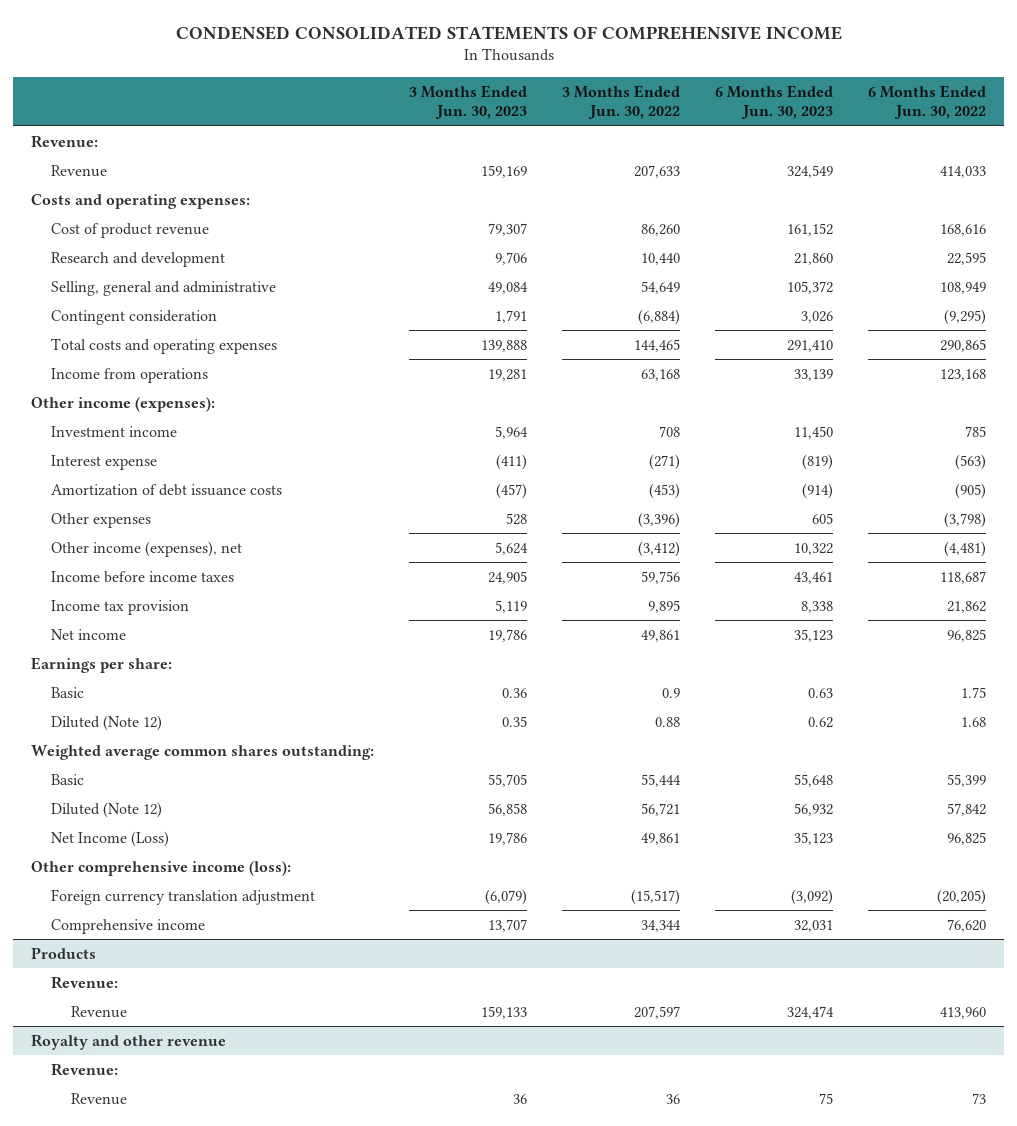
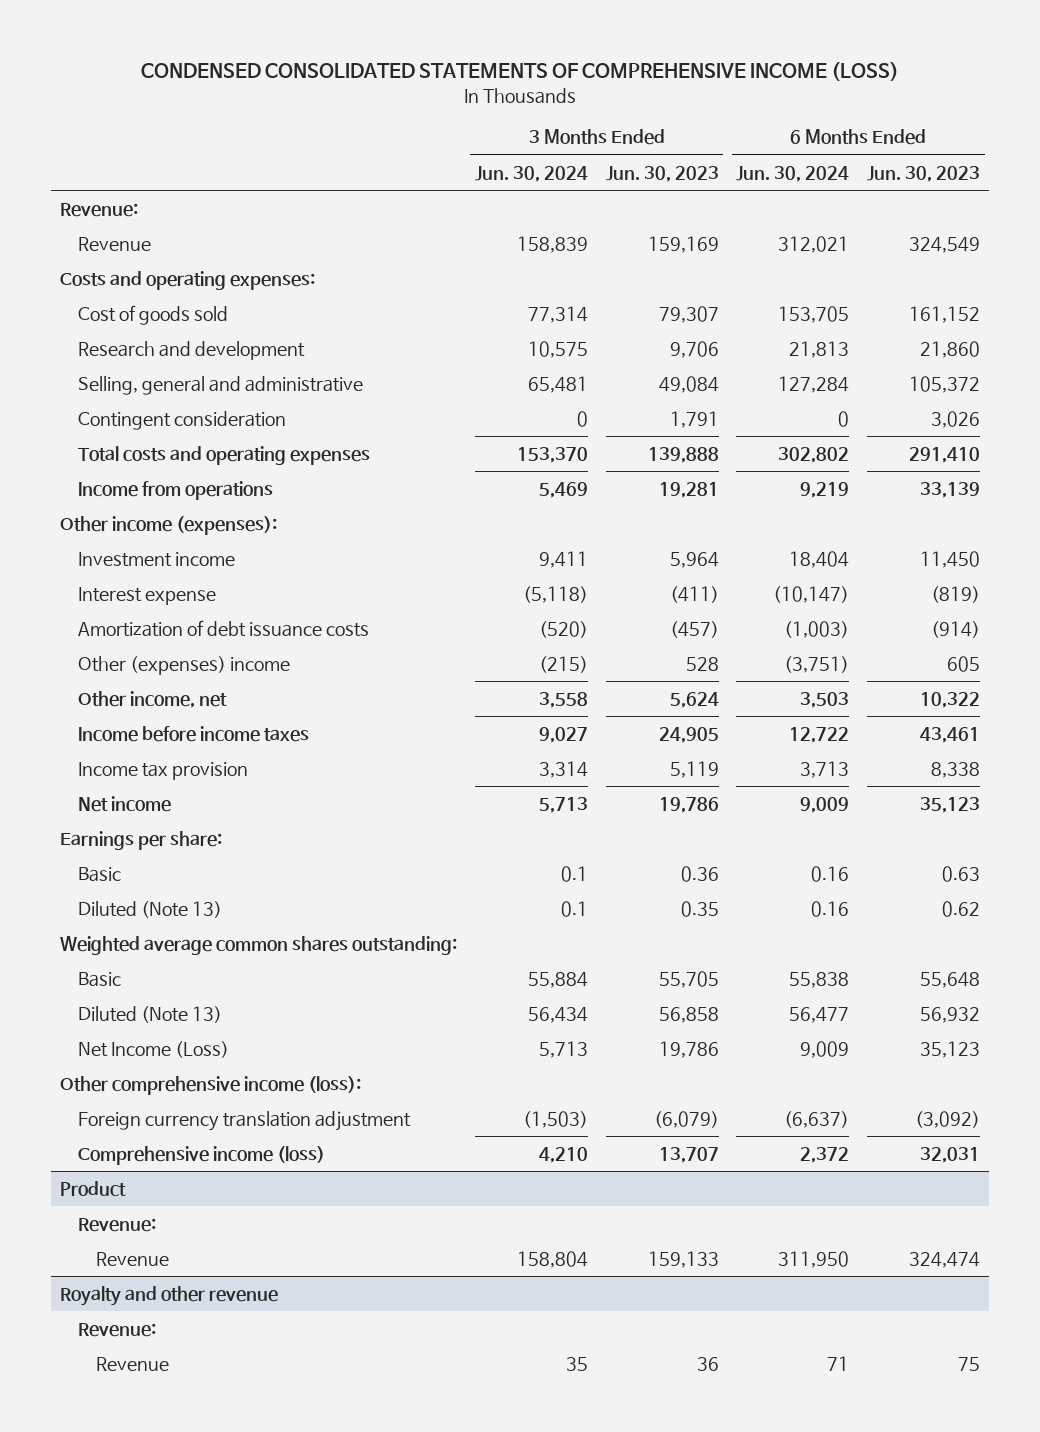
- CONDENSED CONSOLIDATED STATEMENTS OF COMPREHENSIVE INCOME
+ CONDENSED CONSOLIDATED STATEMENTS OF COMPREHENSIVE INCOME (LOSS)
- | 3 Months Ended Jun. 30, 2023 | 3 Months Ended Jun. 30, 2022 | 6 Months Ended Jun. 30, 2023 | 6 Months Ended Jun. 30, 2022
+ | 3 Months Ended Jun. 30, 2024 | 3 Months Ended Jun. 30, 2023 | 6 Months Ended Jun. 30, 2024 | 6 Months Ended Jun. 30, 2023
- Cost of product revenue | 79,307 | 86,260 | 161,152 | 168,616
+ Cost of goods sold | 77,314 | 79,307 | 153,705 | 161,152
- Other expenses | 528 | (3,396) | 605 | (3,798)
- Other income (expenses), net | 5,624 | (3,412) | 10,322 | (4,481)
+ Other (expenses) income | (215) | 528 | (3,751) | 605
+ Other income, net | 3,558 | 5,624 | 3,503 | 10,322
- Diluted (Note 12) | 0.35 | 0.88 | 0.62 | 1.68
+ Diluted (Note 13) | 0.1 | 0.35 | 0.16 | 0.62
- Diluted (Note 12) | 56,858 | 56,721 | 56,932 | 57,842
+ Diluted (Note 13) | 56,434 | 56,858 | 56,477 | 56,932
- Comprehensive income | 13,707 | 34,344 | 32,031 | 76,620
- Products
+ Comprehensive income (loss) | 4,210 | 13,707 | 2,372 | 32,031
+ Product

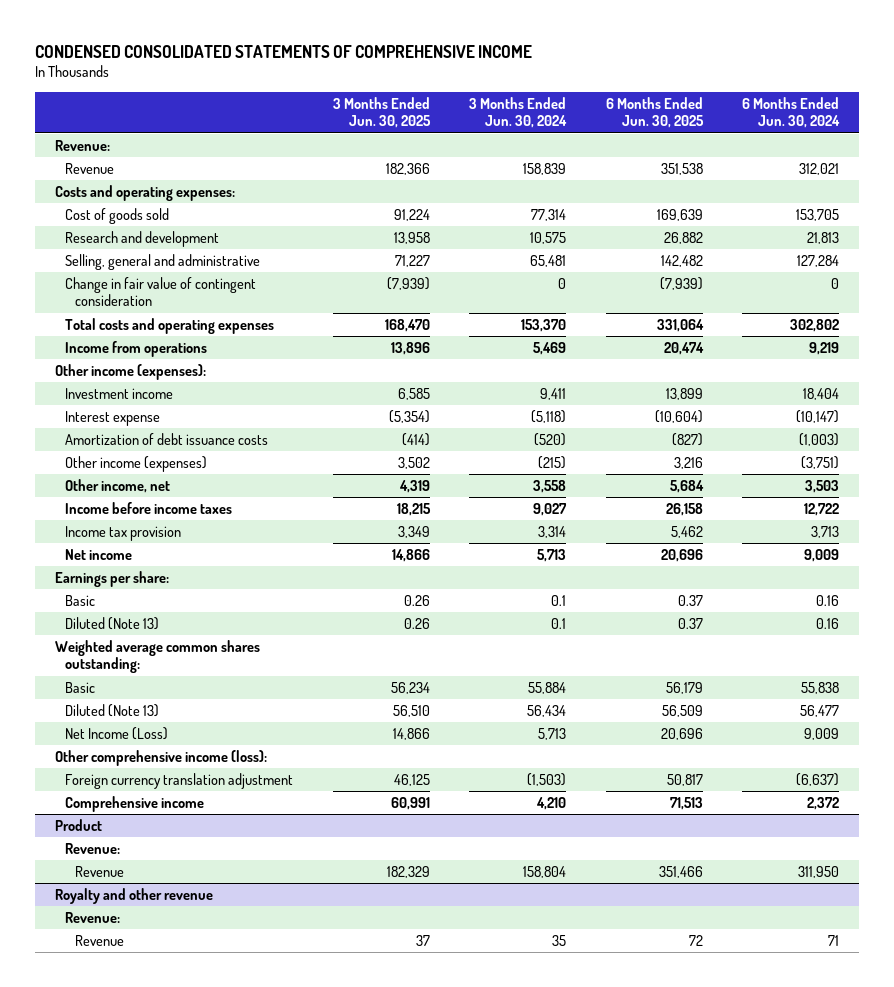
- CONDENSED CONSOLIDATED STATEMENTS OF COMPREHENSIVE INCOME (LOSS)
+ CONDENSED CONSOLIDATED STATEMENTS OF COMPREHENSIVE INCOME
- | 3 Months Ended Jun. 30, 2024 | 3 Months Ended Jun. 30, 2023 | 6 Months Ended Jun. 30, 2024 | 6 Months Ended Jun. 30, 2023
+ | 3 Months Ended Jun. 30, 2025 | 3 Months Ended Jun. 30, 2024 | 6 Months Ended Jun. 30, 2025 | 6 Months Ended Jun. 30, 2024
- Contingent consideration | 0 | 1,791 | 0 | 3,026
+ Change in fair value of contingent consideration | (7,939) | 0 | (7,939) | 0
- Other (expenses) income | (215) | 528 | (3,751) | 605
+ Other income (expenses) | 3,502 | (215) | 3,216 | (3,751)
- Comprehensive income (loss) | 4,210 | 13,707 | 2,372 | 32,031
+ Comprehensive income | 60,991 | 4,210 | 71,513 | 2,372

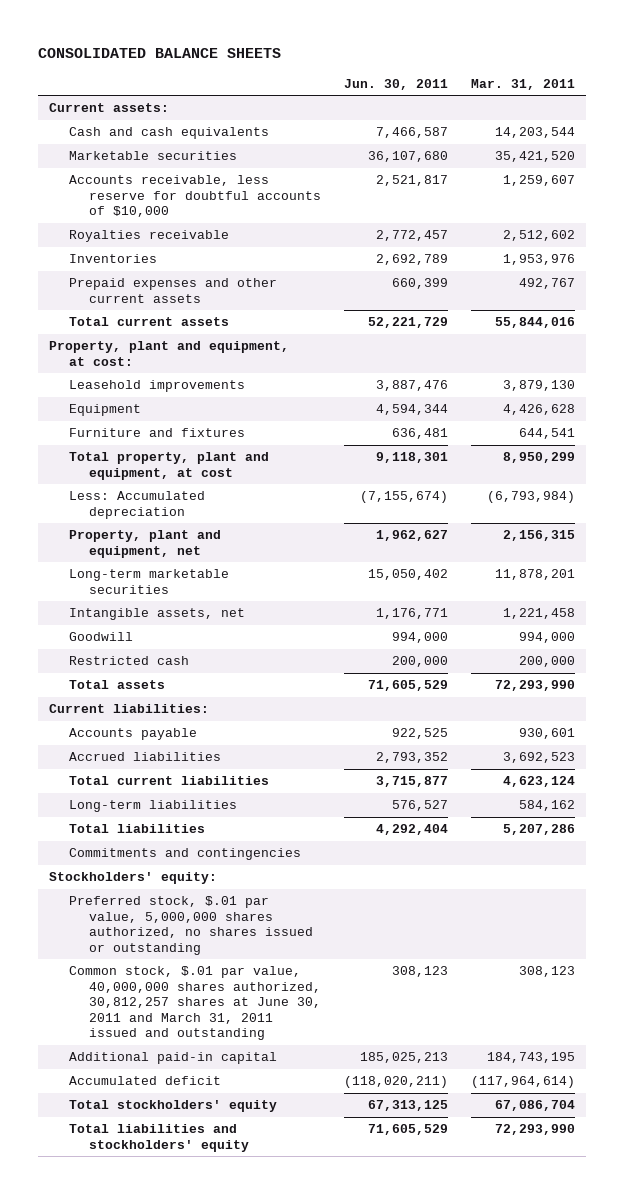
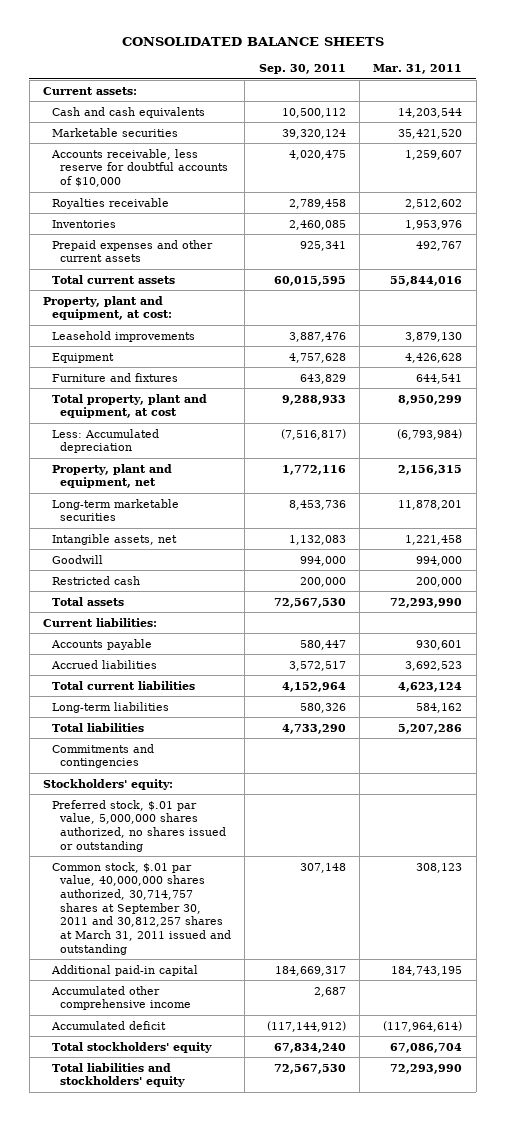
- | Jun. 30, 2011 | Mar. 31, 2011
+ | Sep. 30, 2011 | Mar. 31, 2011
- Common stock, $.01 par value, 40,000,000 shares authorized, 30,812,257 shares at June 30, 2011 and March 31, 2011 issued and outstanding | 308,123 | 308,123
+ Common stock, $.01 par value, 40,000,000 shares authorized, 30,714,757 shares at September 30, 2011 and 30,812,257 shares at March 31, 2011 issued and outstanding | 307,148 | 308,123
+ Accumulated other comprehensive income | 2,687 |

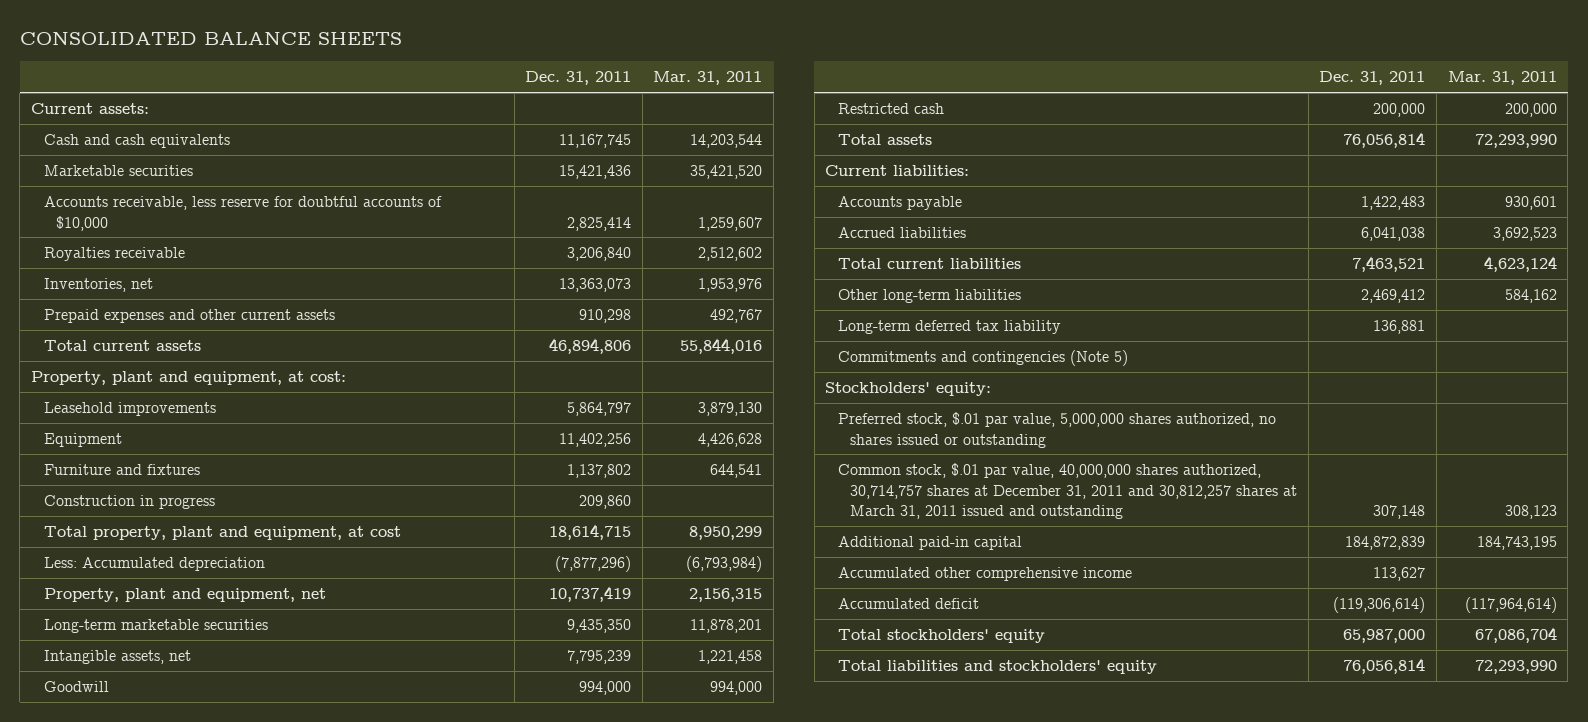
- | Sep. 30, 2011 | Mar. 31, 2011
+ | Dec. 31, 2011 | Mar. 31, 2011
- Inventories | 2,460,085 | 1,953,976
+ Inventories, net | 13,363,073 | 1,953,976
+ Construction in progress | 209,860 |
- Long-term liabilities | 580,326 | 584,162
- Total liabilities | 4,733,290 | 5,207,286
- Commitments and contingencies
+ Other long-term liabilities | 2,469,412 | 584,162
+ Long-term deferred tax liability | 136,881 |
+ Commitments and contingencies (Note 5)
- Common stock, $.01 par value, 40,000,000 shares authorized, 30,714,757 shares at September 30, 2011 and 30,812,257 shares at March 31, 2011 issued and outstanding | 307,148 | 308,123
+ Common stock, $.01 par value, 40,000,000 shares authorized, 30,714,757 shares at December 31, 2011 and 30,812,257 shares at March 31, 2011 issued and outstanding | 307,148 | 308,123

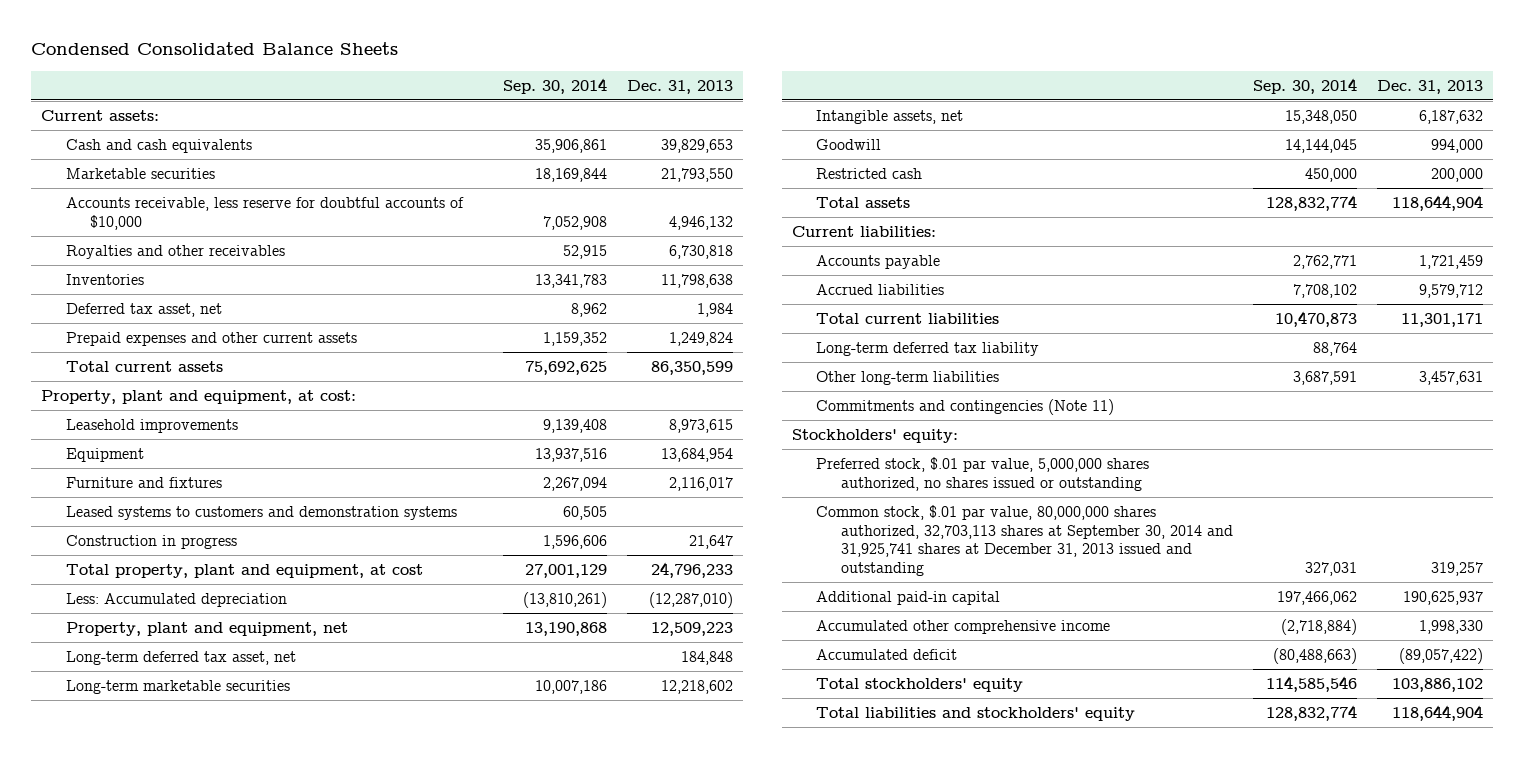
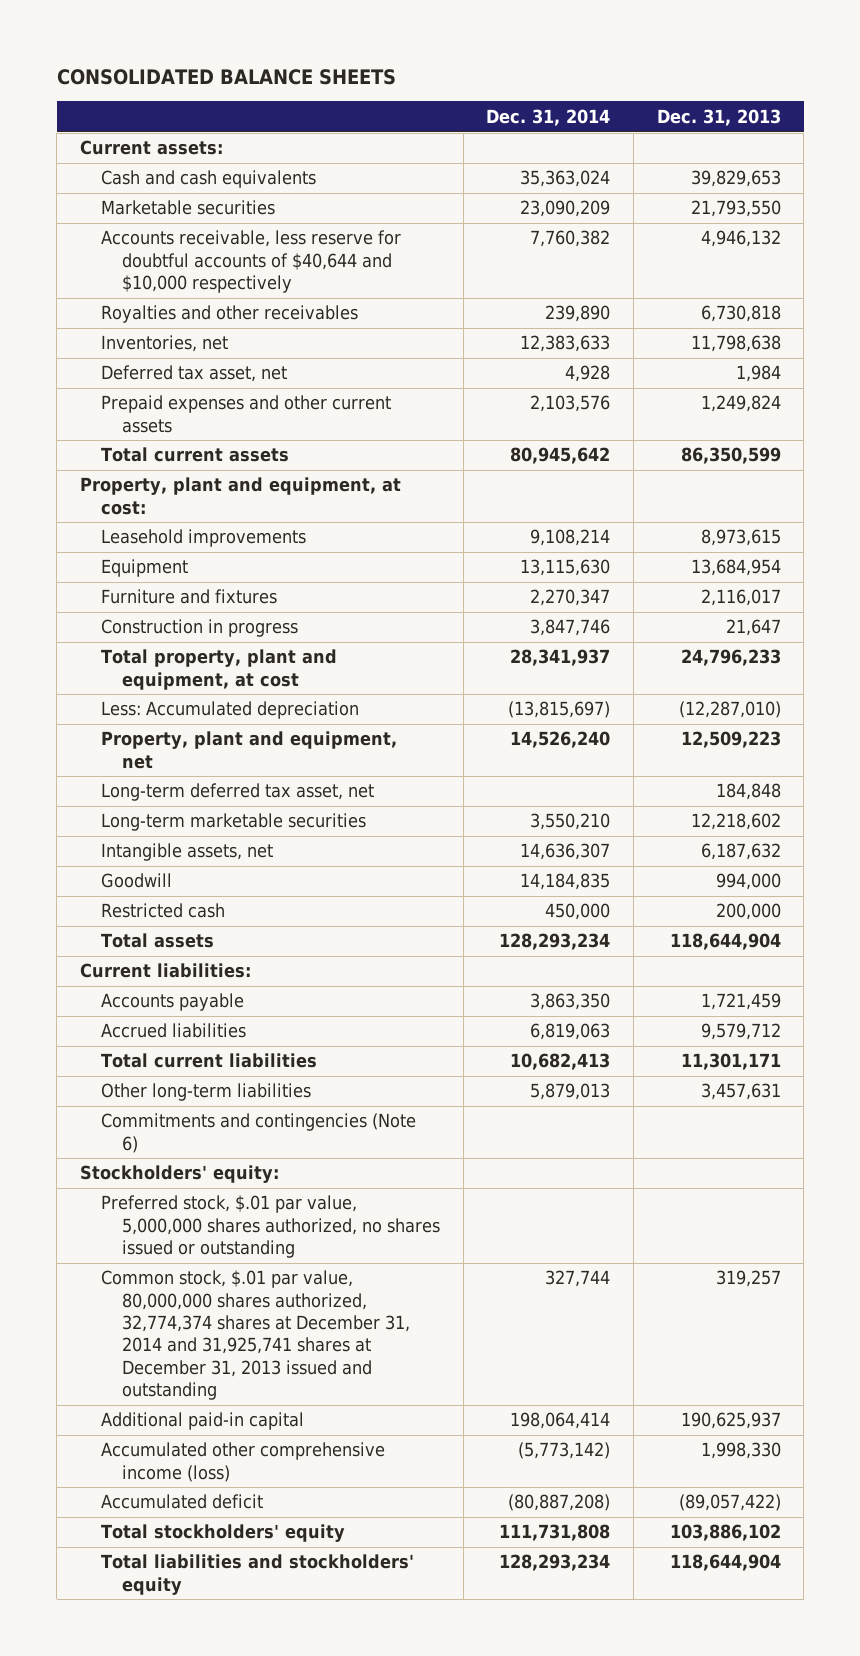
- Condensed Consolidated Balance Sheets
+ CONSOLIDATED BALANCE SHEETS
- | Sep. 30, 2014 | Dec. 31, 2013
+ | Dec. 31, 2014 | Dec. 31, 2013
- Accounts receivable, less reserve for doubtful accounts of $10,000 | 7,052,908 | 4,946,132
+ Accounts receivable, less reserve for doubtful accounts of $40,644 and $10,000 respectively | 7,760,382 | 4,946,132
- Inventories | 13,341,783 | 11,798,638
+ Inventories, net | 12,383,633 | 11,798,638
- Leased systems to customers and demonstration systems | 60,505 |
- Long-term deferred tax liability | 88,764 |
- Commitments and contingencies (Note 11)
+ Commitments and contingencies (Note 6)
- Common stock, $.01 par value, 80,000,000 shares authorized, 32,703,113 shares at September 30, 2014 and 31,925,741 shares at December 31, 2013 issued and outstanding | 327,031 | 319,257
+ Common stock, $.01 par value, 80,000,000 shares authorized, 32,774,374 shares at December 31, 2014 and 31,925,741 shares at December 31, 2013 issued and outstanding | 327,744 | 319,257
- Accumulated other comprehensive income | (2,718,884) | 1,998,330
+ Accumulated other comprehensive income (loss) | (5,773,142) | 1,998,330

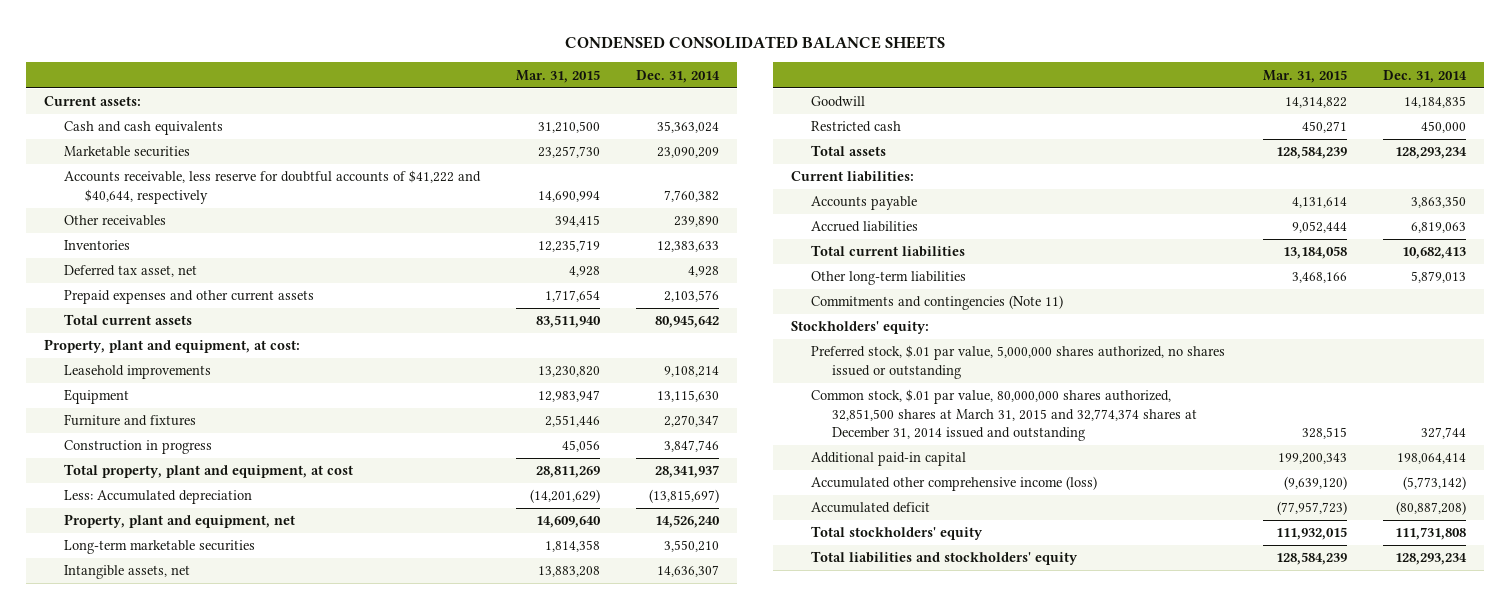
- CONSOLIDATED BALANCE SHEETS
+ CONDENSED CONSOLIDATED BALANCE SHEETS
- | Dec. 31, 2014 | Dec. 31, 2013
+ | Mar. 31, 2015 | Dec. 31, 2014
- Accounts receivable, less reserve for doubtful accounts of $40,644 and $10,000 respectively | 7,760,382 | 4,946,132
- Royalties and other receivables | 239,890 | 6,730,818
- Inventories, net | 12,383,633 | 11,798,638
+ Accounts receivable, less reserve for doubtful accounts of $41,222 and $40,644, respectively | 14,690,994 | 7,760,382
+ Other receivables | 394,415 | 239,890
+ Inventories | 12,235,719 | 12,383,633
- Long-term deferred tax asset, net | | 184,848
- Commitments and contingencies (Note 6)
+ Commitments and contingencies (Note 11)
- Common stock, $.01 par value, 80,000,000 shares authorized, 32,774,374 shares at December 31, 2014 and 31,925,741 shares at December 31, 2013 issued and outstanding | 327,744 | 319,257
+ Common stock, $.01 par value, 80,000,000 shares authorized, 32,851,500 shares at March 31, 2015 and 32,774,374 shares at December 31, 2014 issued and outstanding | 328,515 | 327,744

